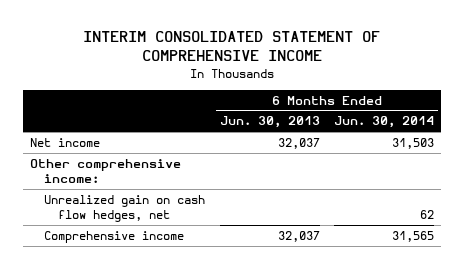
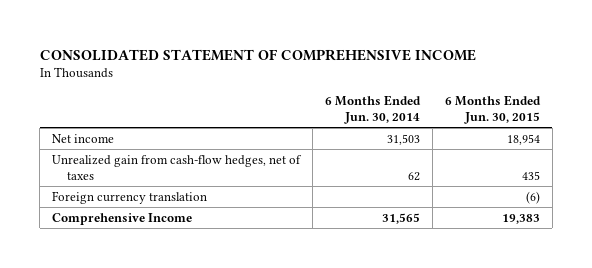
- INTERIM CONSOLIDATED STATEMENT OF COMPREHENSIVE INCOME
+ CONSOLIDATED STATEMENT OF COMPREHENSIVE INCOME
- | 6 Months Ended Jun. 30, 2013 | 6 Months Ended Jun. 30, 2014
+ | 6 Months Ended Jun. 30, 2014 | 6 Months Ended Jun. 30, 2015
- Other comprehensive income:
- Unrealized gain on cash flow hedges, net | | 62
- Comprehensive income | 32,037 | 31,565
+ Unrealized gain from cash-flow hedges, net of taxes | 62 | 435
+ Foreign currency translation | | (6)
+ Comprehensive Income | 31,565 | 19,383

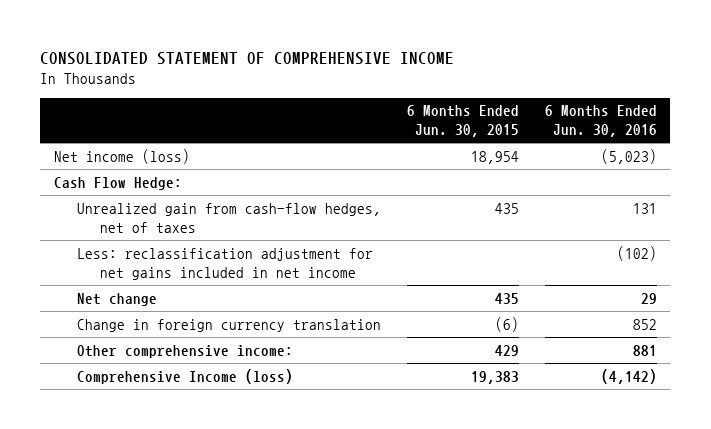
- | 6 Months Ended Jun. 30, 2014 | 6 Months Ended Jun. 30, 2015
+ | 6 Months Ended Jun. 30, 2015 | 6 Months Ended Jun. 30, 2016
- Net income | 31,503 | 18,954
+ Net income (loss) | 18,954 | (5,023)
+ Cash Flow Hedge:
- Foreign currency translation | | (6)
- Comprehensive Income | 31,565 | 19,383
+ Less: reclassification adjustment for net gains included in net income | | (102)
+ Net change | 435 | 29
+ Change in foreign currency translation | (6) | 852
+ Other comprehensive income: | 429 | 881
+ Comprehensive Income (loss) | 19,383 | (4,142)

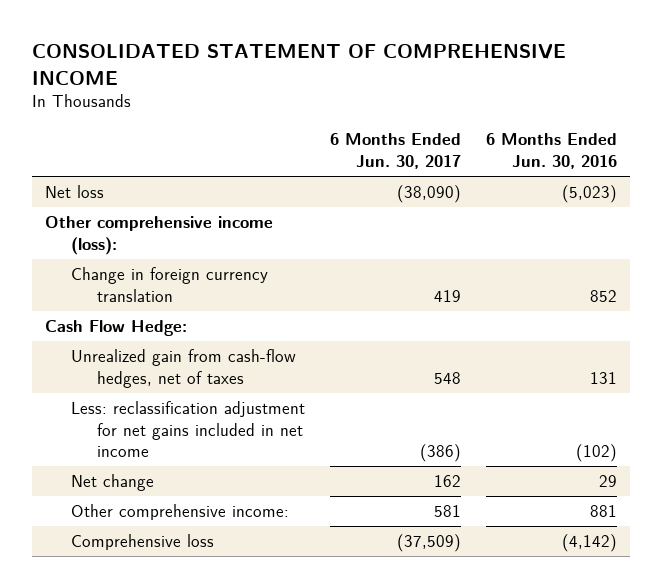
- | 6 Months Ended Jun. 30, 2015 | 6 Months Ended Jun. 30, 2016
+ | 6 Months Ended Jun. 30, 2017 | 6 Months Ended Jun. 30, 2016
- Net income (loss) | 18,954 | (5,023)
+ Net loss | (38,090) | (5,023)
+ Other comprehensive income (loss):
moved up: Change in foreign currency translation | 419 | 852
- Comprehensive Income (loss) | 19,383 | (4,142)
+ Comprehensive loss | (37,509) | (4,142)

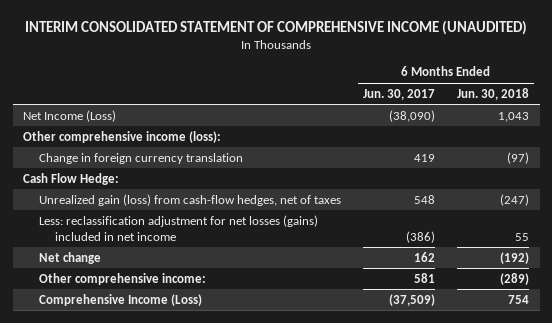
- CONSOLIDATED STATEMENT OF COMPREHENSIVE INCOME
+ INTERIM CONSOLIDATED STATEMENT OF COMPREHENSIVE INCOME (UNAUDITED)
- | 6 Months Ended Jun. 30, 2017 | 6 Months Ended Jun. 30, 2016
+ | 6 Months Ended Jun. 30, 2017 | 6 Months Ended Jun. 30, 2018
- Net loss | (38,090) | (5,023)
+ Net Income (Loss) | (38,090) | 1,043
- Unrealized gain from cash-flow hedges, net of taxes | 548 | 131
- Less: reclassification adjustment for net gains included in net income | (386) | (102)
+ Unrealized gain (loss) from cash-flow hedges, net of taxes | 548 | (247)
+ Less: reclassification adjustment for net losses (gains) included in net income | (386) | 55
- Comprehensive loss | (37,509) | (4,142)
+ Comprehensive Income (Loss) | (37,509) | 754

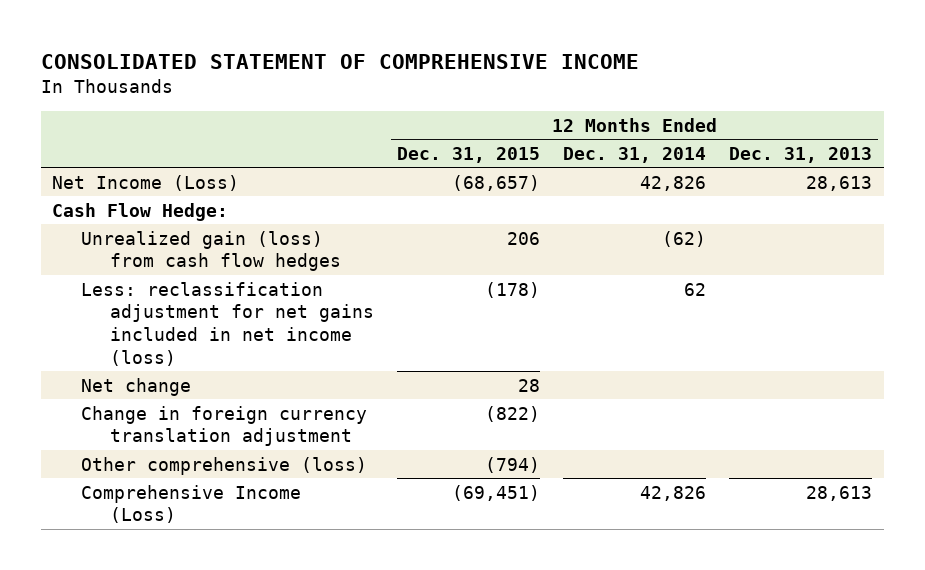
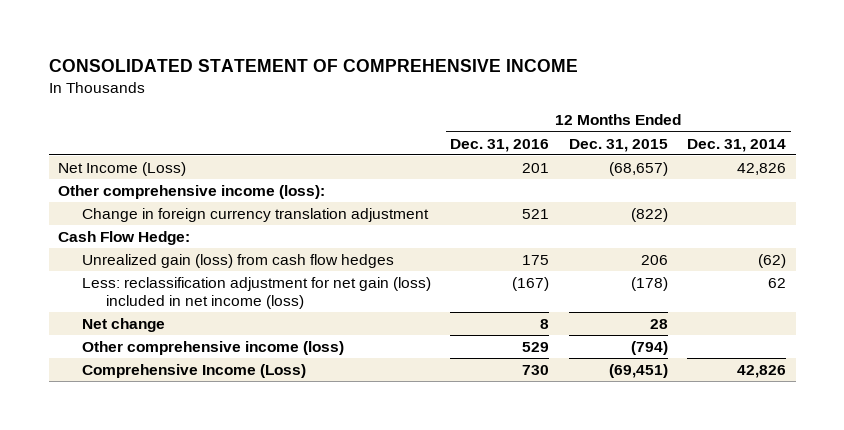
- | 12 Months Ended Dec. 31, 2015 | 12 Months Ended Dec. 31, 2014 | 12 Months Ended Dec. 31, 2013
+ | 12 Months Ended Dec. 31, 2016 | 12 Months Ended Dec. 31, 2015 | 12 Months Ended Dec. 31, 2014
+ Other comprehensive income (loss):
moved up: Change in foreign currency translation adjustment | 521 | (822) |
- Less: reclassification adjustment for net gains included in net income (loss) | (178) | 62 |
+ Less: reclassification adjustment for net gain (loss) included in net income (loss) | (167) | (178) | 62
- Other comprehensive (loss) | (794) | |
+ Other comprehensive income (loss) | 529 | (794) |

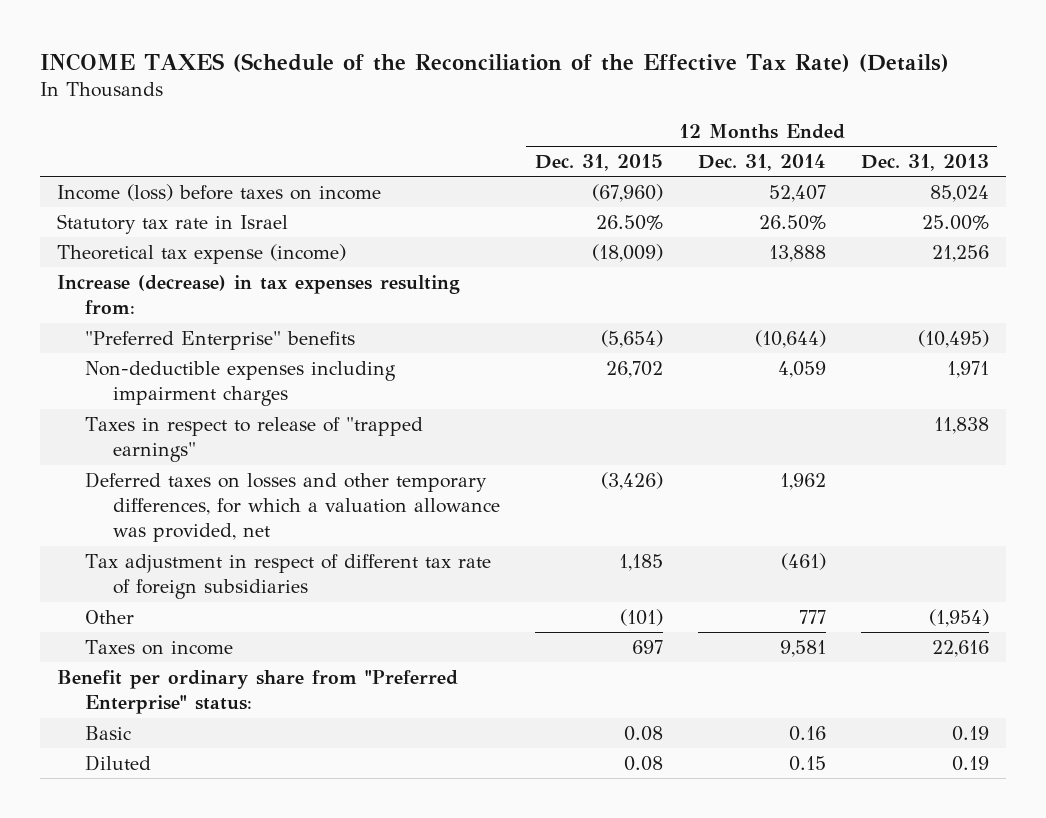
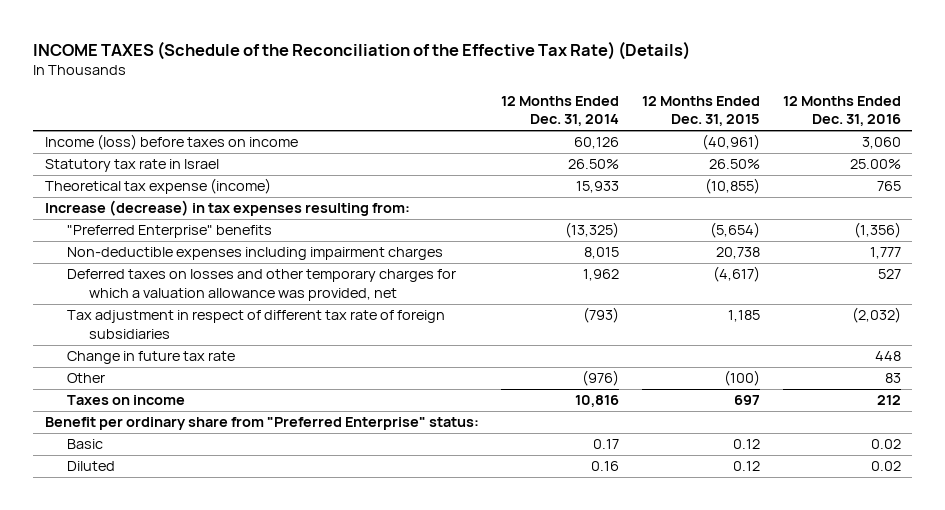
- | 12 Months Ended Dec. 31, 2015 | 12 Months Ended Dec. 31, 2014 | 12 Months Ended Dec. 31, 2013
+ | 12 Months Ended Dec. 31, 2014 | 12 Months Ended Dec. 31, 2015 | 12 Months Ended Dec. 31, 2016
- Income (loss) before taxes on income | (67,960) | 52,407 | 85,024
+ Income (loss) before taxes on income | 60,126 | (40,961) | 3,060
- Theoretical tax expense (income) | (18,009) | 13,888 | 21,256
+ Theoretical tax expense (income) | 15,933 | (10,855) | 765
- "Preferred Enterprise" benefits | (5,654) | (10,644) | (10,495)
- Non-deductible expenses including impairment charges | 26,702 | 4,059 | 1,971
- Taxes in respect to release of "trapped earnings" | | | 11,838
- Deferred taxes on losses and other temporary differences, for which a valuation allowance was provided, net | (3,426) | 1,962 |
- Tax adjustment in respect of different tax rate of foreign subsidiaries | 1,185 | (461) |
- Other | (101) | 777 | (1,954)
- Taxes on income | 697 | 9,581 | 22,616
+ "Preferred Enterprise" benefits | (13,325) | (5,654) | (1,356)
+ Non-deductible expenses including impairment charges | 8,015 | 20,738 | 1,777
+ Deferred taxes on losses and other temporary charges for which a valuation allowance was provided, net | 1,962 | (4,617) | 527
+ Tax adjustment in respect of different tax rate of foreign subsidiaries | (793) | 1,185 | (2,032)
+ Change in future tax rate | | | 448
+ Other | (976) | (100) | 83
+ Taxes on income | 10,816 | 697 | 212
- Basic | 0.08 | 0.16 | 0.19
- Diluted | 0.08 | 0.15 | 0.19
+ Basic | 0.17 | 0.12 | 0.02
+ Diluted | 0.16 | 0.12 | 0.02

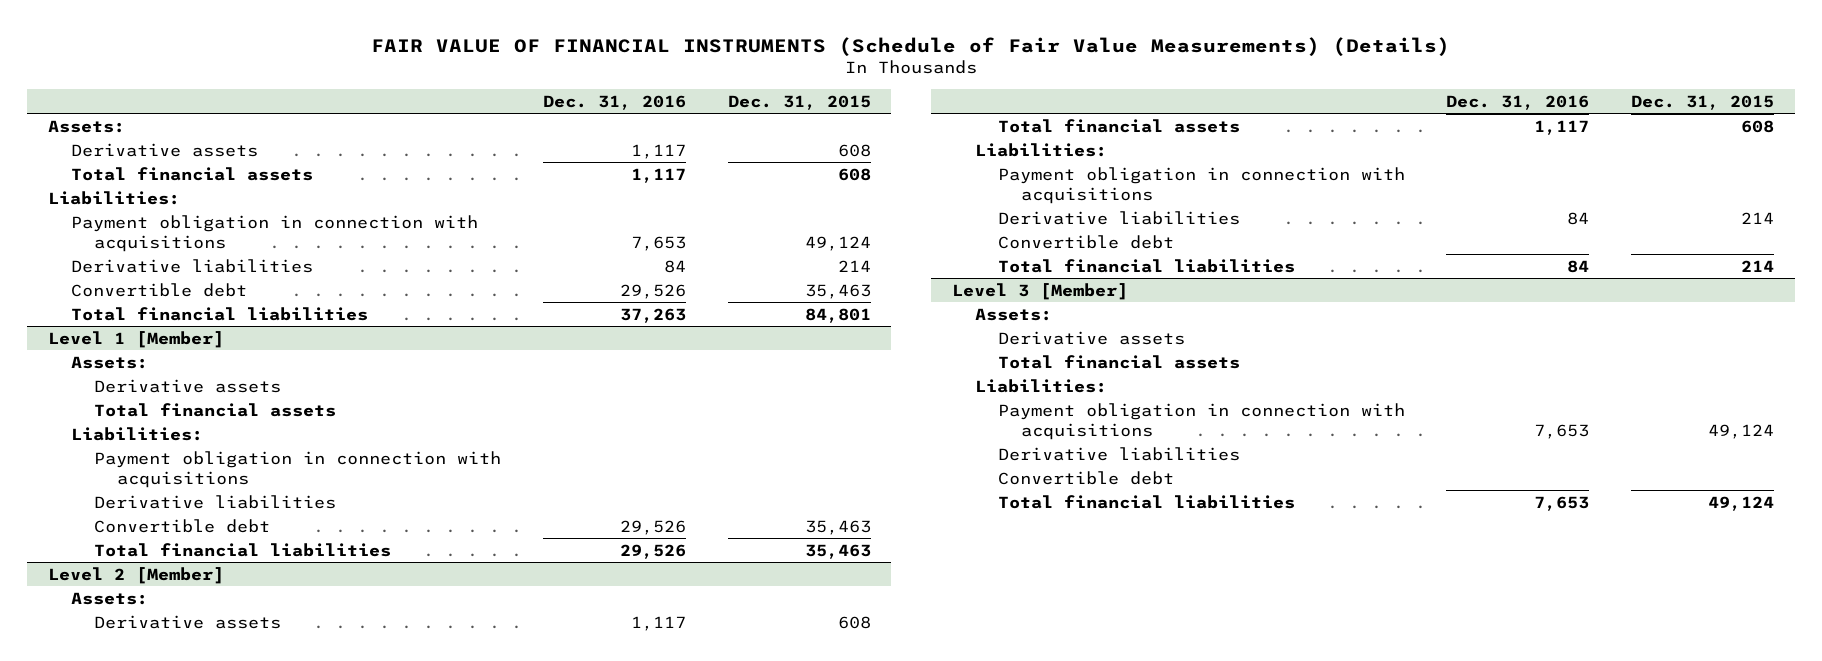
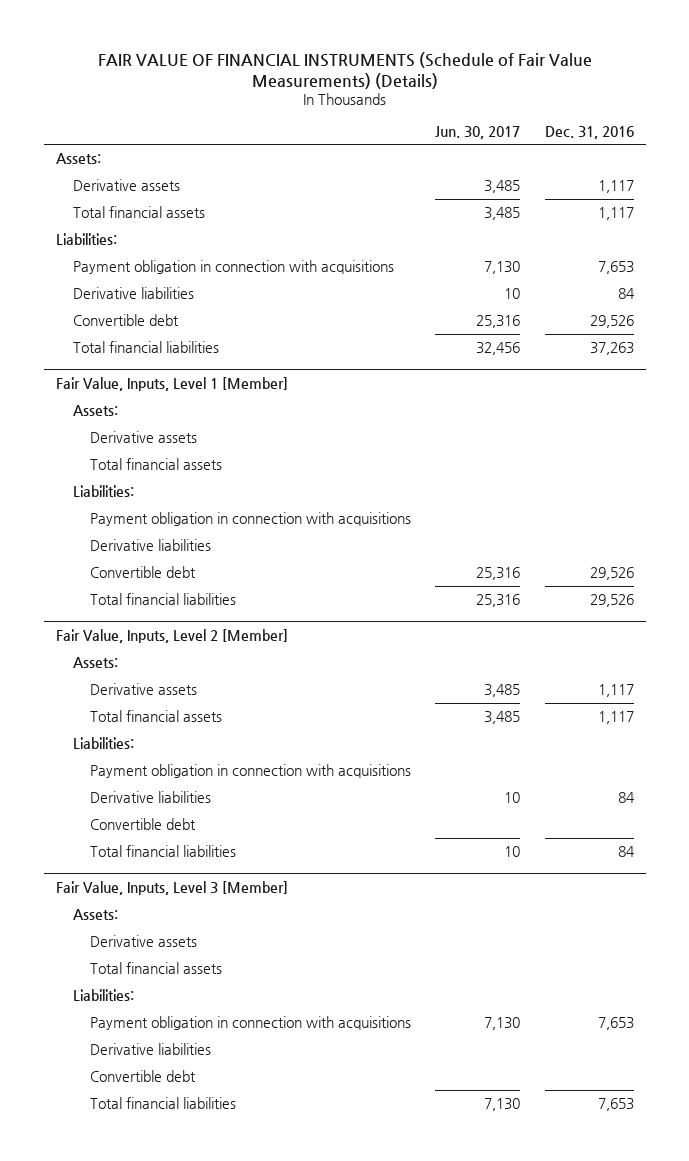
- | Dec. 31, 2016 | Dec. 31, 2015
+ | Jun. 30, 2017 | Dec. 31, 2016
- Level 1 [Member]
+ Fair Value, Inputs, Level 1 [Member]
- Level 2 [Member]
+ Fair Value, Inputs, Level 2 [Member]
- Level 3 [Member]
+ Fair Value, Inputs, Level 3 [Member]

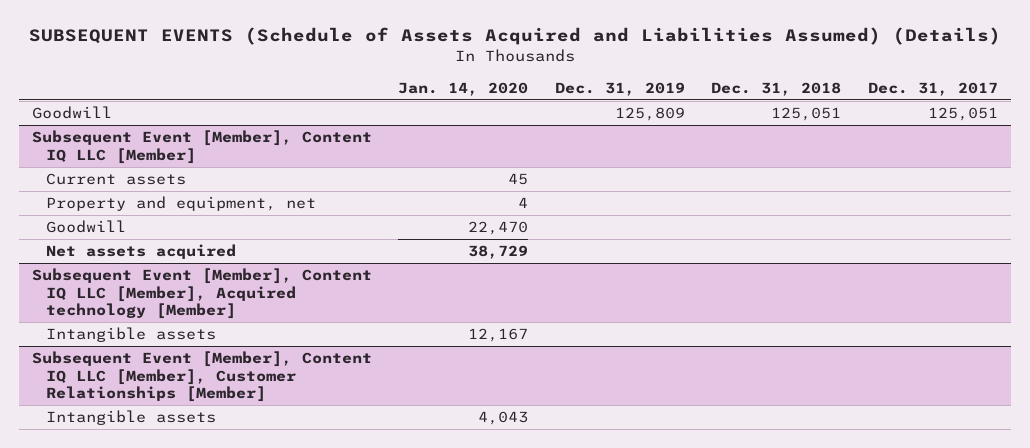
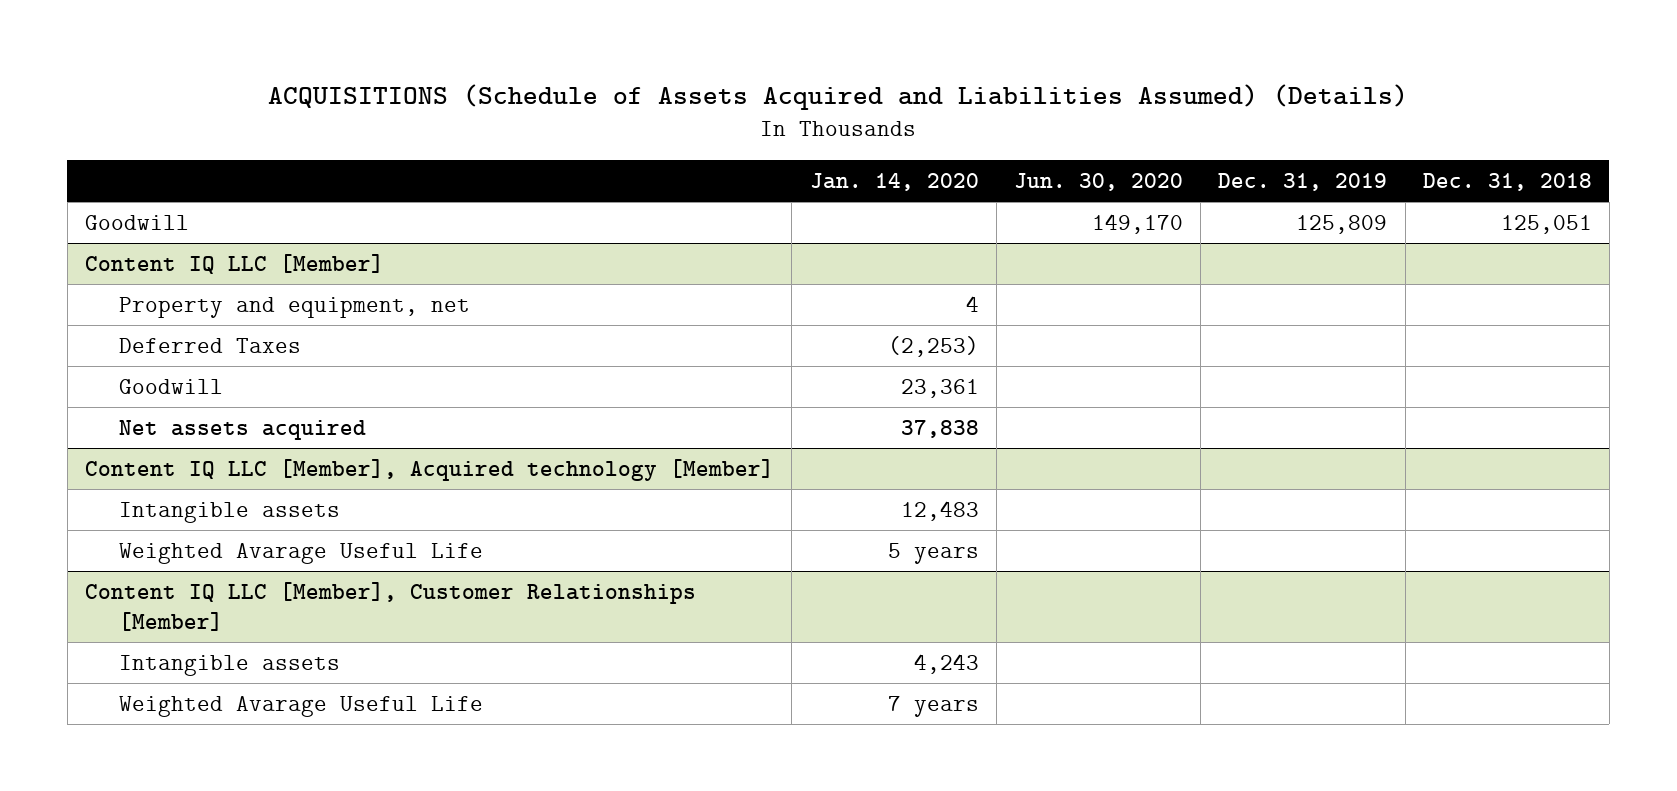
- SUBSEQUENT EVENTS (Schedule of Assets Acquired and Liabilities Assumed) (Details)
+ ACQUISITIONS (Schedule of Assets Acquired and Liabilities Assumed) (Details)
- | Jan. 14, 2020 | Dec. 31, 2019 | Dec. 31, 2018 | Dec. 31, 2017
+ | Jan. 14, 2020 | Jun. 30, 2020 | Dec. 31, 2019 | Dec. 31, 2018
- Subsequent Event [Member], Content IQ LLC [Member]
- Current assets | 45 | | |
+ Content IQ LLC [Member]
- Goodwill | 22,470 | | |
- Net assets acquired | 38,729 | | |
- Subsequent Event [Member], Content IQ LLC [Member], Acquired technology [Member]
- Intangible assets | 12,167 | | |
- Subsequent Event [Member], Content IQ LLC [Member], Customer Relationships [Member]
- Intangible assets | 4,043 | | |
+ Deferred Taxes | (2,253) | | |
+ Goodwill | 23,361 | | |
+ Net assets acquired | 37,838 | | |
+ Content IQ LLC [Member], Acquired technology [Member]
+ Intangible assets | 12,483 | | |
+ Weighted Avarage Useful Life | 5 years | | |
+ Content IQ LLC [Member], Customer Relationships [Member]
+ Intangible assets | 4,243 | | |
+ Weighted Avarage Useful Life | 7 years | | |

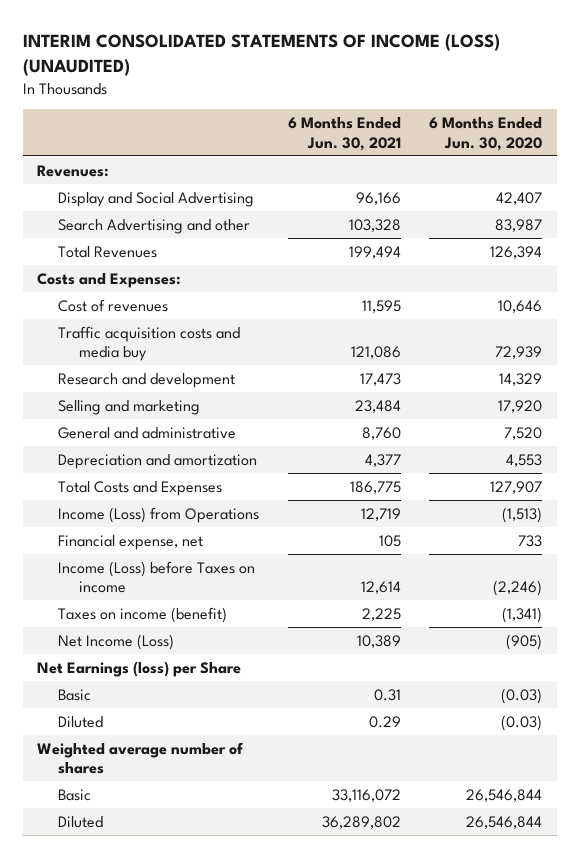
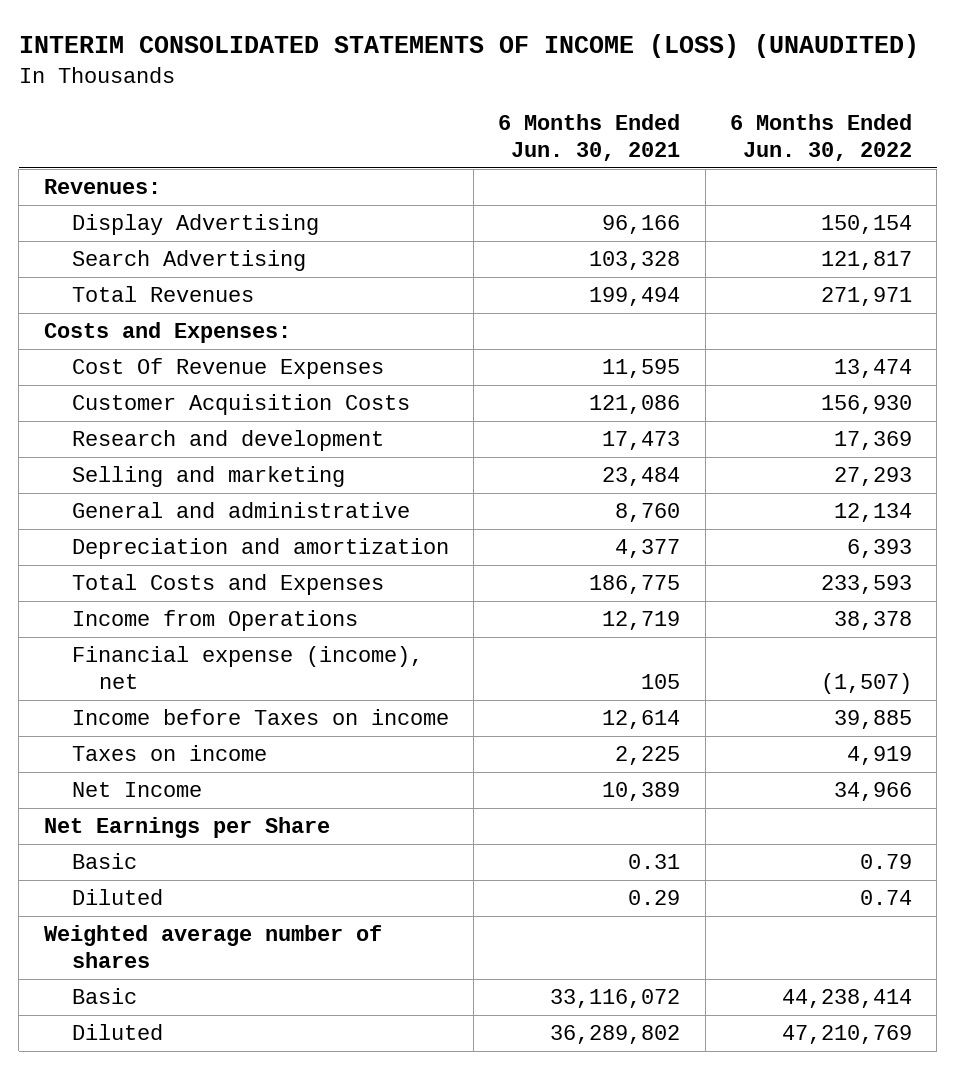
- | 6 Months Ended Jun. 30, 2021 | 6 Months Ended Jun. 30, 2020
+ | 6 Months Ended Jun. 30, 2021 | 6 Months Ended Jun. 30, 2022
- Display and Social Advertising | 96,166 | 42,407
- Search Advertising and other | 103,328 | 83,987
+ Display Advertising | 96,166 | 150,154
+ Search Advertising | 103,328 | 121,817
- Cost of revenues | 11,595 | 10,646
- Traffic acquisition costs and media buy | 121,086 | 72,939
+ Cost Of Revenue Expenses | 11,595 | 13,474
+ Customer Acquisition Costs | 121,086 | 156,930
- Income (Loss) from Operations | 12,719 | (1,513)
- Financial expense, net | 105 | 733
- Income (Loss) before Taxes on income | 12,614 | (2,246)
- Taxes on income (benefit) | 2,225 | (1,341)
- Net Income (Loss) | 10,389 | (905)
- Net Earnings (loss) per Share
+ Income from Operations | 12,719 | 38,378
+ Financial expense (income), net | 105 | (1,507)
+ Income before Taxes on income | 12,614 | 39,885
+ Taxes on income | 2,225 | 4,919
+ Net Income | 10,389 | 34,966
+ Net Earnings per Share

